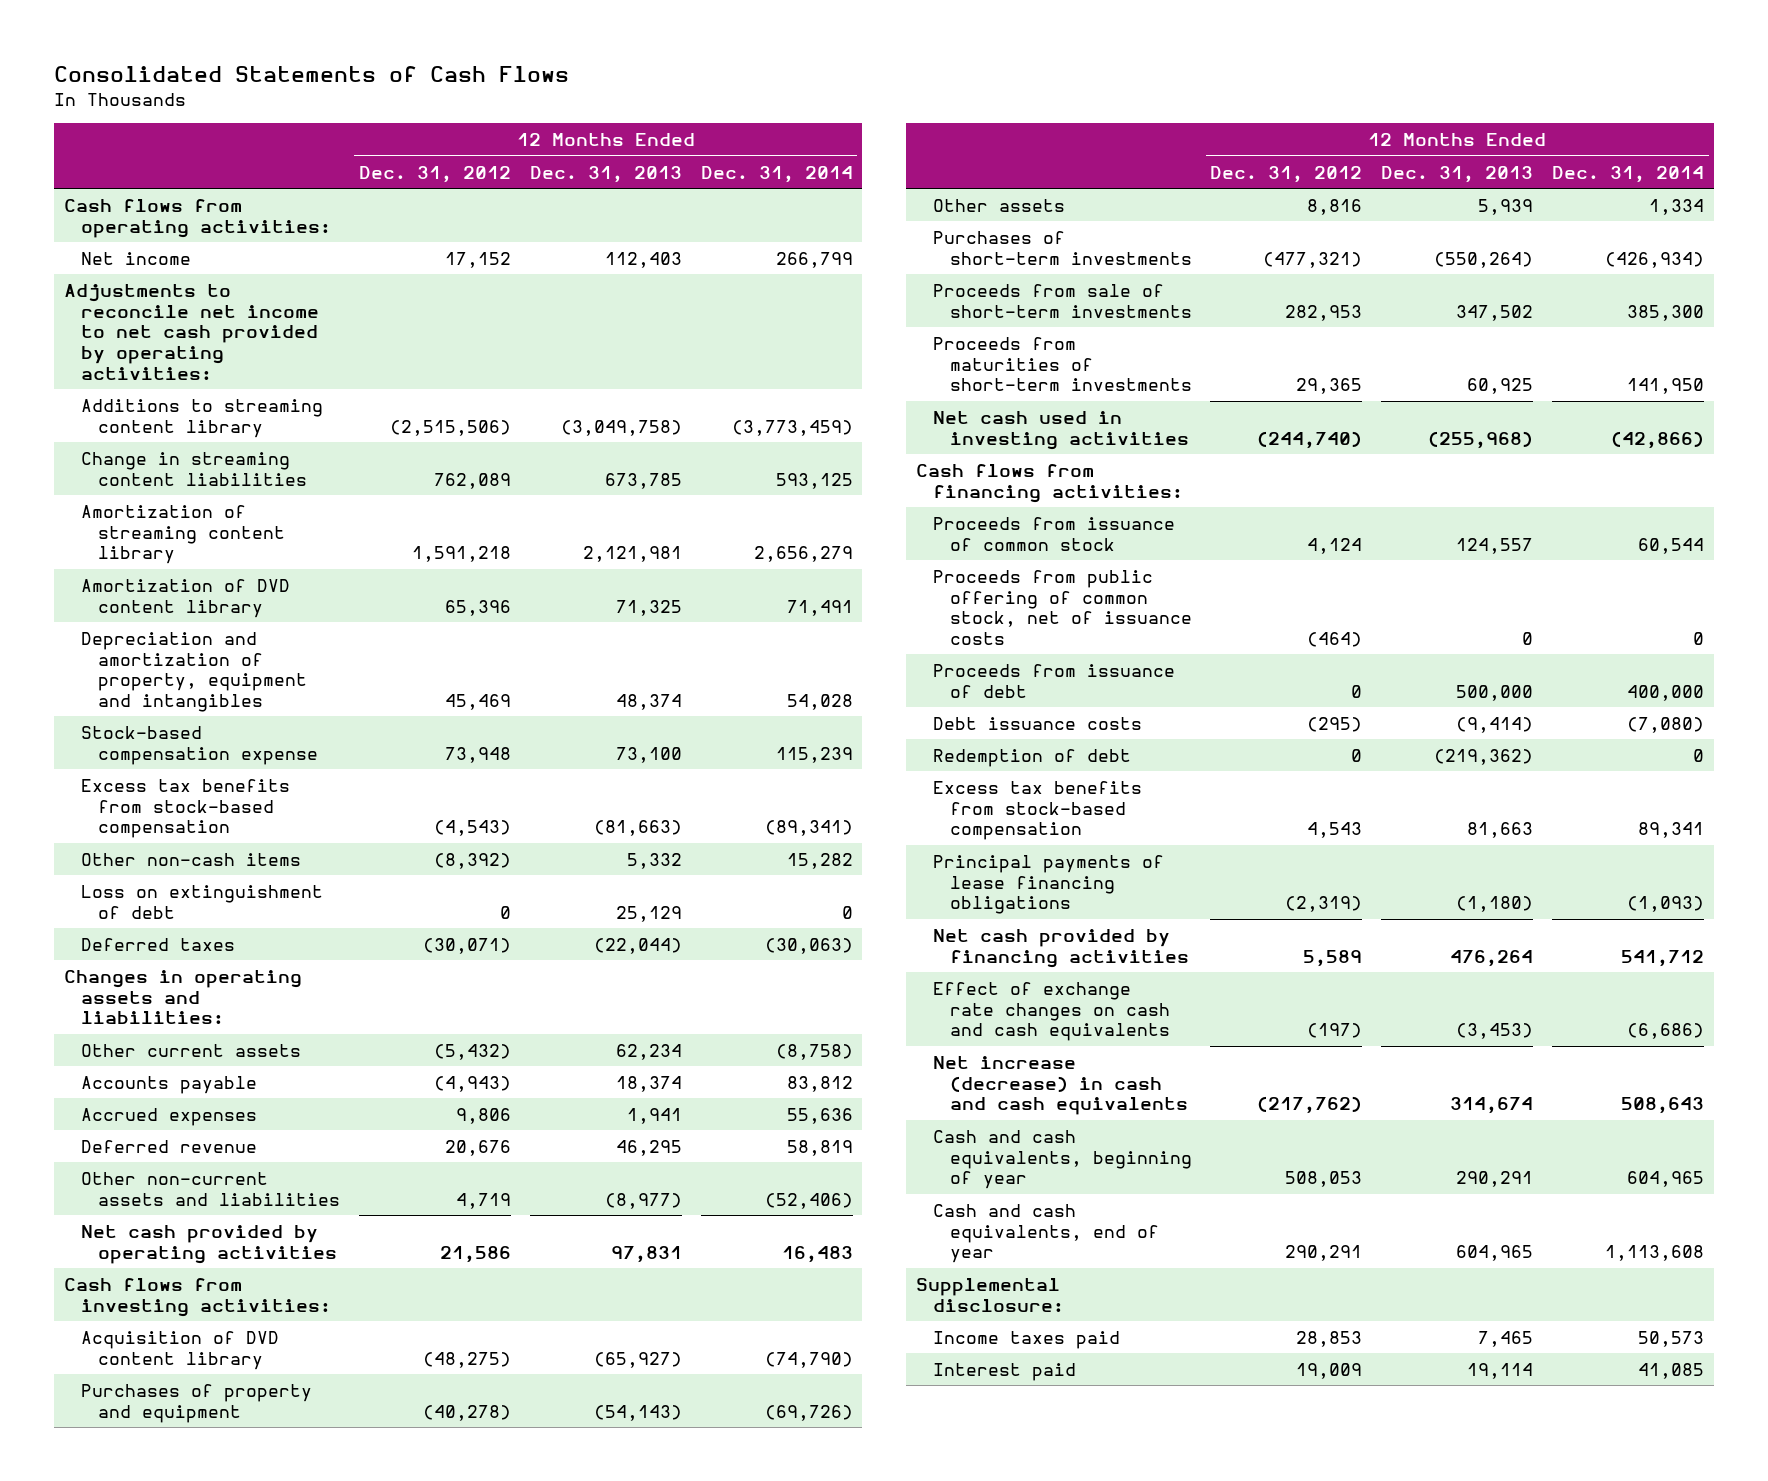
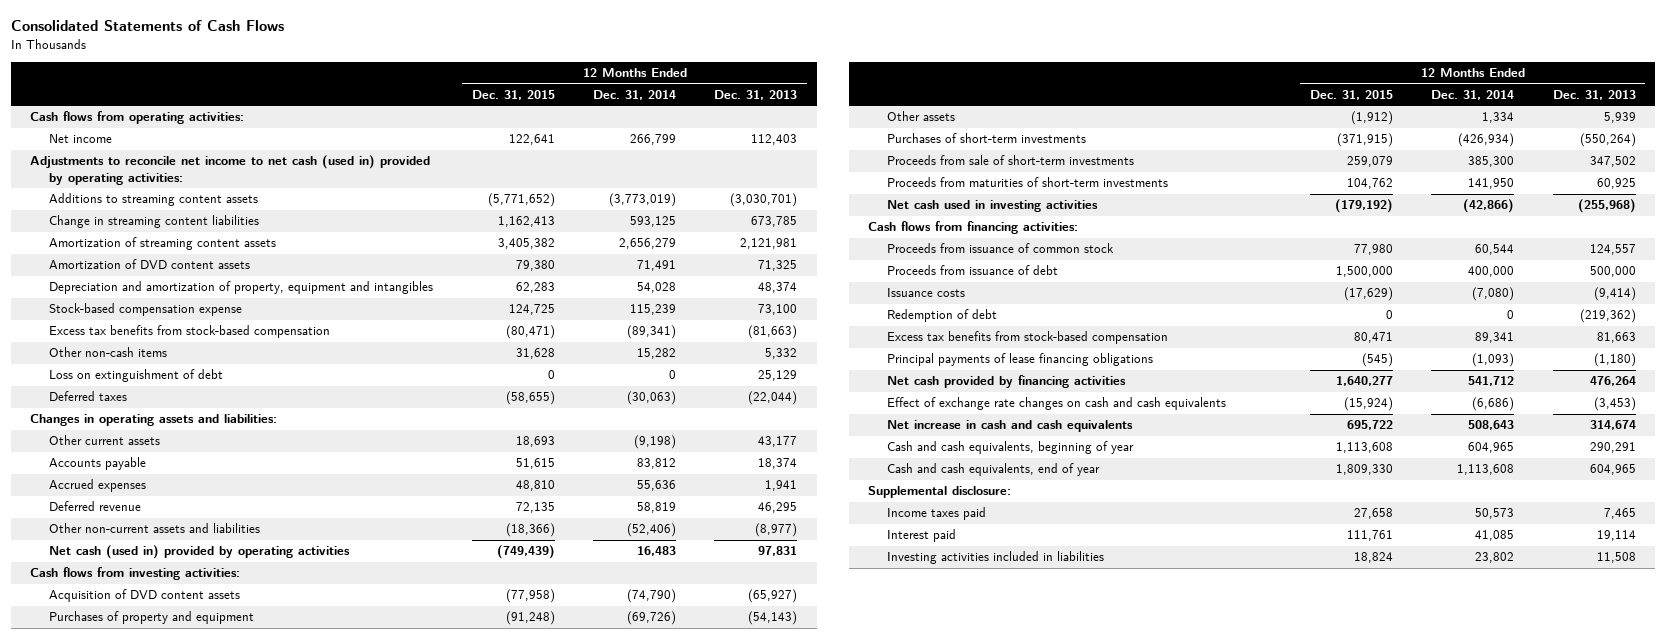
- | 12 Months Ended Dec. 31, 2012 | 12 Months Ended Dec. 31, 2013 | 12 Months Ended Dec. 31, 2014
+ | 12 Months Ended Dec. 31, 2015 | 12 Months Ended Dec. 31, 2014 | 12 Months Ended Dec. 31, 2013
- Adjustments to reconcile net income to net cash provided by operating activities:
- Additions to streaming content library | (2,515,506) | (3,049,758) | (3,773,459)
+ Adjustments to reconcile net income to net cash (used in) provided by operating activities:
+ Additions to streaming content assets | (5,771,652) | (3,773,019) | (3,030,701)
- Amortization of streaming content library | 1,591,218 | 2,121,981 | 2,656,279
- Amortization of DVD content library | 65,396 | 71,325 | 71,491
+ Amortization of streaming content assets | 3,405,382 | 2,656,279 | 2,121,981
+ Amortization of DVD content assets | 79,380 | 71,491 | 71,325
- Other current assets | (5,432) | 62,234 | (8,758)
+ Other current assets | 18,693 | (9,198) | 43,177
- Net cash provided by operating activities | 21,586 | 97,831 | 16,483
+ Net cash (used in) provided by operating activities | (749,439) | 16,483 | 97,831
- Acquisition of DVD content library | (48,275) | (65,927) | (74,790)
+ Acquisition of DVD content assets | (77,958) | (74,790) | (65,927)
- Proceeds from public offering of common stock, net of issuance costs | (464) | 0 | 0
- Debt issuance costs | (295) | (9,414) | (7,080)
+ Issuance costs | (17,629) | (7,080) | (9,414)
- Net increase (decrease) in cash and cash equivalents | (217,762) | 314,674 | 508,643
+ Net increase in cash and cash equivalents | 695,722 | 508,643 | 314,674
+ Investing activities included in liabilities | 18,824 | 23,802 | 11,508

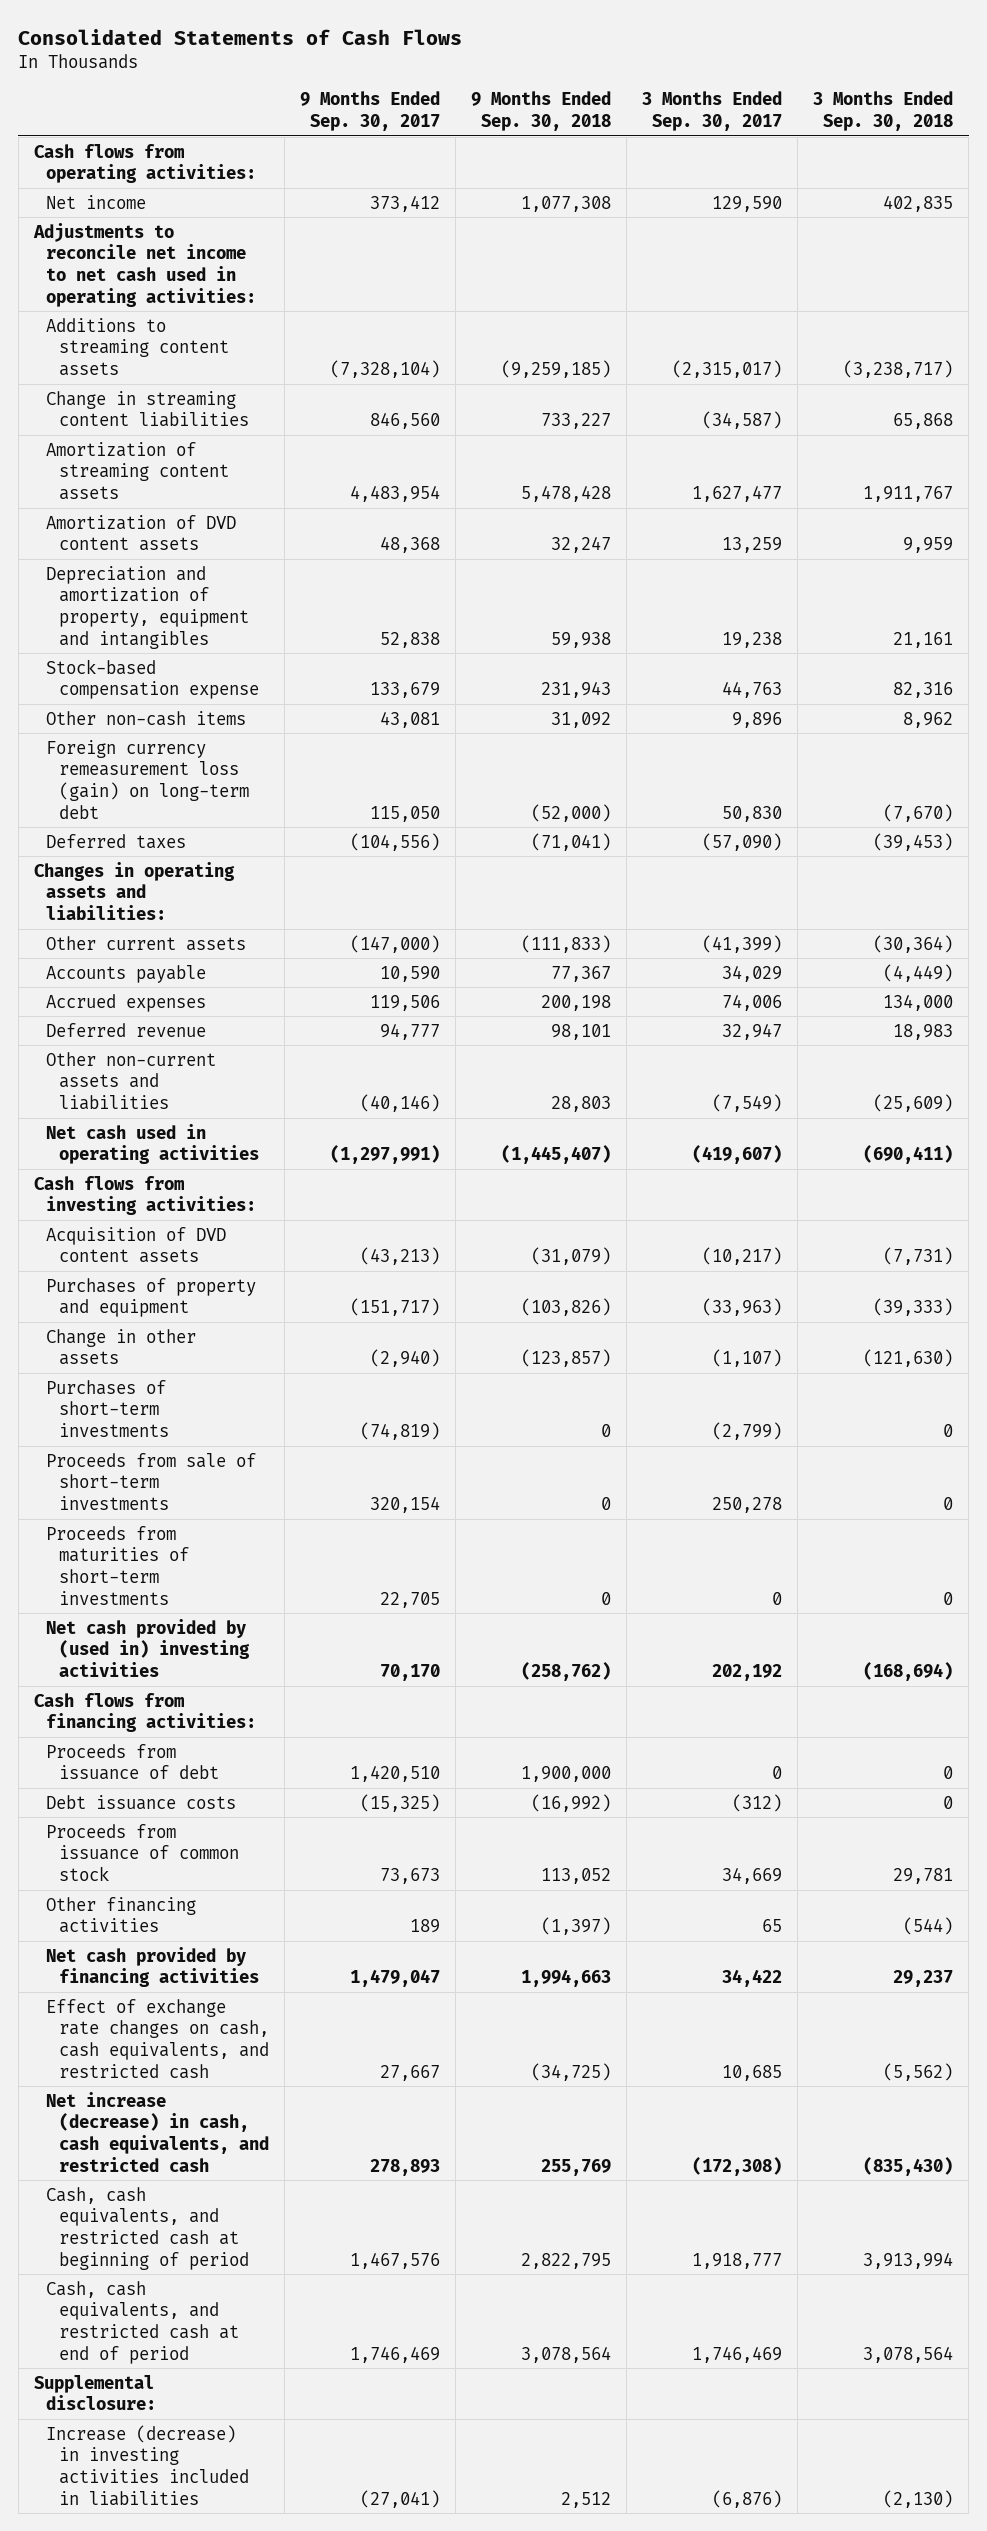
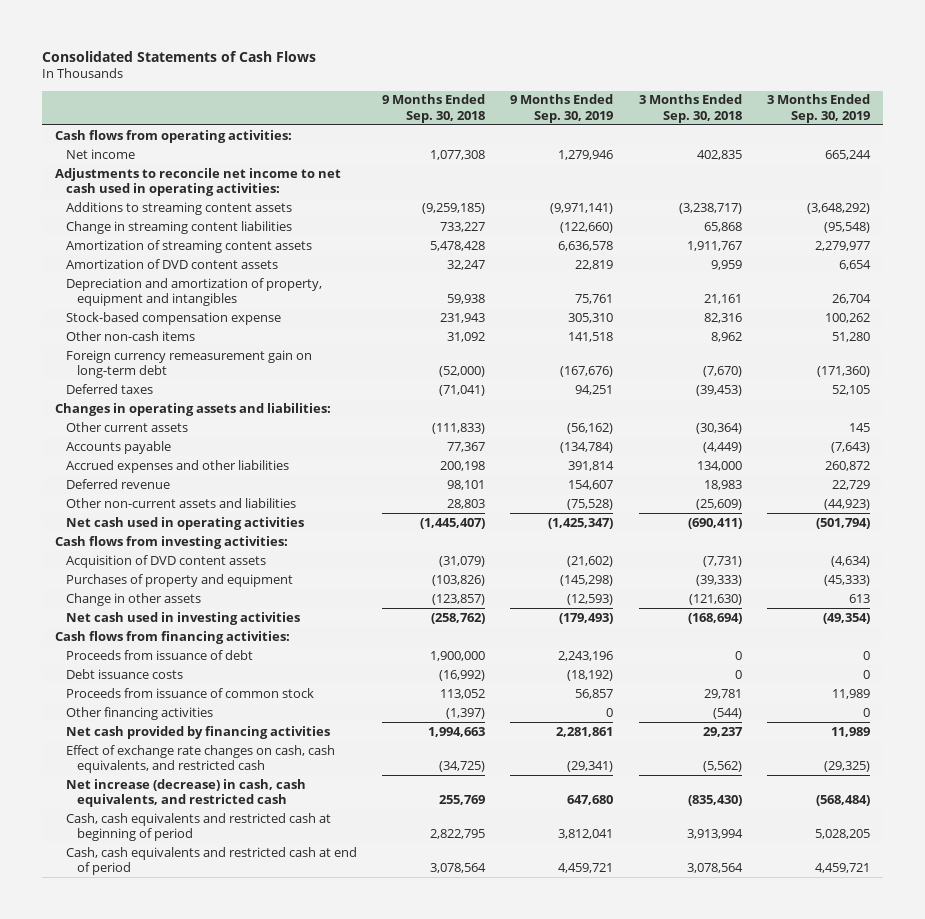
- | 9 Months Ended Sep. 30, 2017 | 9 Months Ended Sep. 30, 2018 | 3 Months Ended Sep. 30, 2017 | 3 Months Ended Sep. 30, 2018
+ | 9 Months Ended Sep. 30, 2018 | 9 Months Ended Sep. 30, 2019 | 3 Months Ended Sep. 30, 2018 | 3 Months Ended Sep. 30, 2019
- Foreign currency remeasurement loss (gain) on long-term debt | 115,050 | (52,000) | 50,830 | (7,670)
+ Foreign currency remeasurement gain on long-term debt | (52,000) | (167,676) | (7,670) | (171,360)
- Accrued expenses | 119,506 | 200,198 | 74,006 | 134,000
+ Accrued expenses and other liabilities | 200,198 | 391,814 | 134,000 | 260,872
- Purchases of short-term investments | (74,819) | 0 | (2,799) | 0
- Proceeds from sale of short-term investments | 320,154 | 0 | 250,278 | 0
- Proceeds from maturities of short-term investments | 22,705 | 0 | 0 | 0
- Net cash provided by (used in) investing activities | 70,170 | (258,762) | 202,192 | (168,694)
+ Net cash used in investing activities | (258,762) | (179,493) | (168,694) | (49,354)
- Cash, cash equivalents, and restricted cash at beginning of period | 1,467,576 | 2,822,795 | 1,918,777 | 3,913,994
- Cash, cash equivalents, and restricted cash at end of period | 1,746,469 | 3,078,564 | 1,746,469 | 3,078,564
- Supplemental disclosure:
- Increase (decrease) in investing activities included in liabilities | (27,041) | 2,512 | (6,876) | (2,130)
+ Cash, cash equivalents and restricted cash at beginning of period | 2,822,795 | 3,812,041 | 3,913,994 | 5,028,205
+ Cash, cash equivalents and restricted cash at end of period | 3,078,564 | 4,459,721 | 3,078,564 | 4,459,721

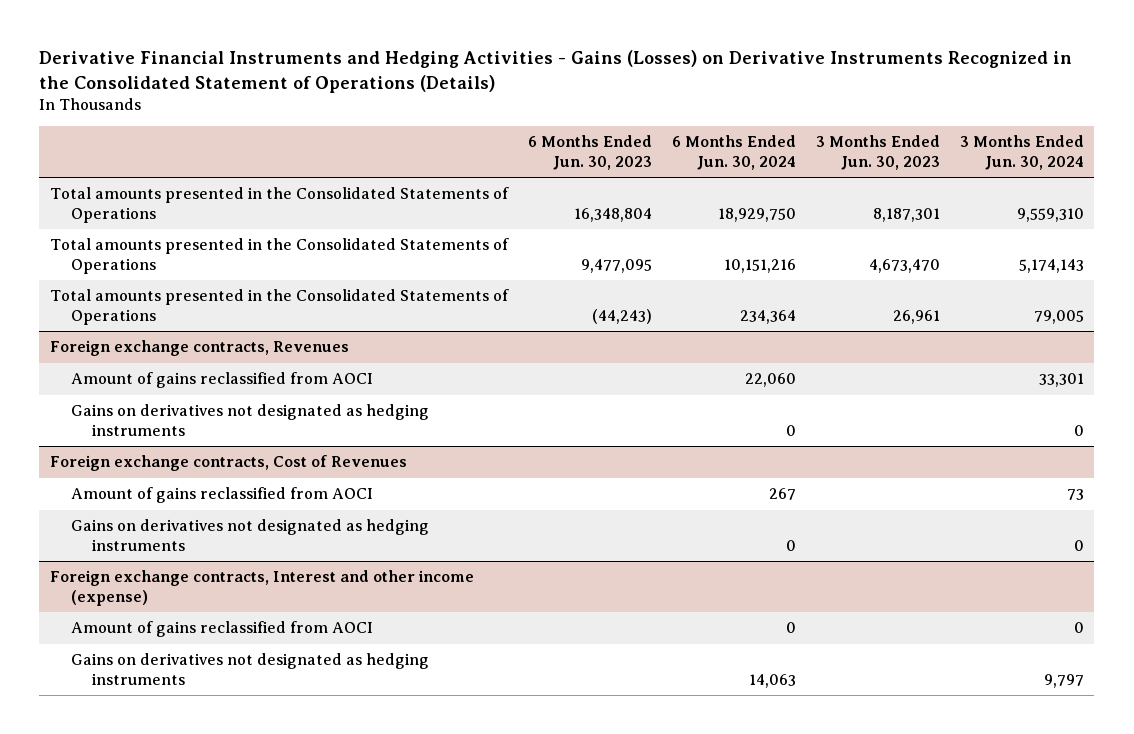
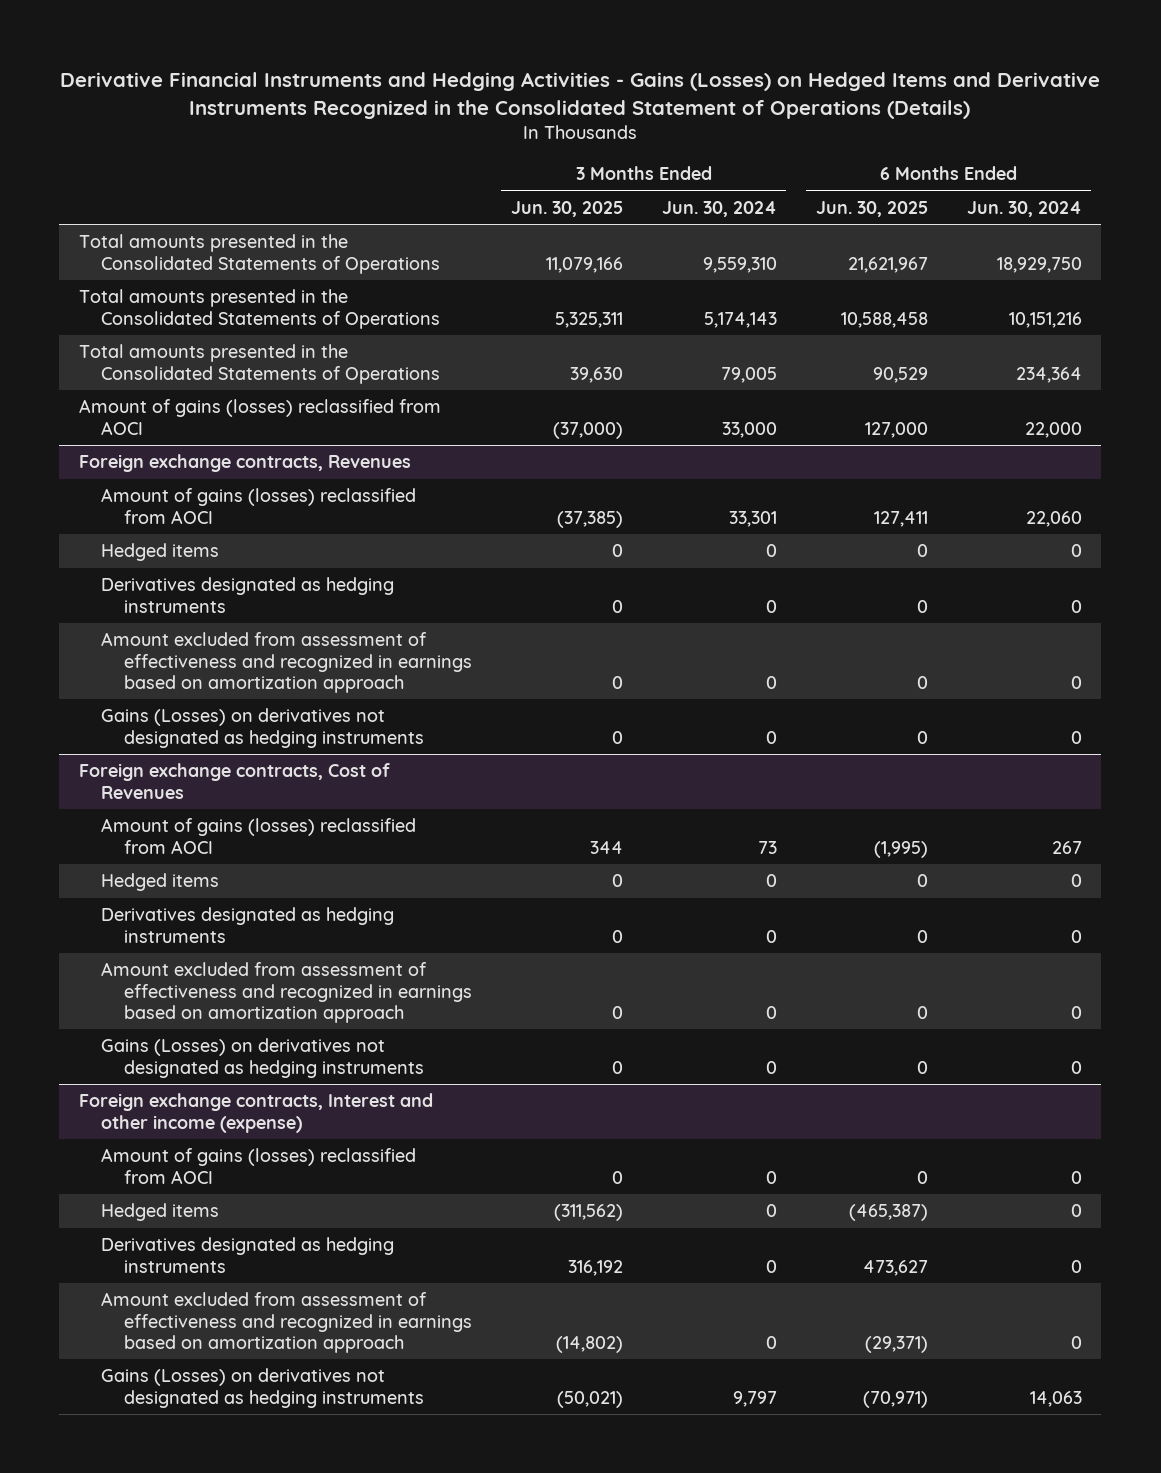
- Derivative Financial Instruments and Hedging Activities - Gains (Losses) on Derivative Instruments Recognized in the Consolidated Statement of Operations (Details)
+ Derivative Financial Instruments and Hedging Activities - Gains (Losses) on Hedged Items and Derivative Instruments Recognized in the Consolidated Statement of Operations (Details)
- | 6 Months Ended Jun. 30, 2023 | 6 Months Ended Jun. 30, 2024 | 3 Months Ended Jun. 30, 2023 | 3 Months Ended Jun. 30, 2024
+ | 3 Months Ended Jun. 30, 2025 | 3 Months Ended Jun. 30, 2024 | 6 Months Ended Jun. 30, 2025 | 6 Months Ended Jun. 30, 2024
+ Amount of gains (losses) reclassified from AOCI | (37,000) | 33,000 | 127,000 | 22,000
@ Foreign exchange contracts, Revenues
- Amount of gains reclassified from AOCI | | 22,060 | | 33,301
- Gains on derivatives not designated as hedging instruments | | 0 | | 0
+ Amount of gains (losses) reclassified from AOCI | (37,385) | 33,301 | 127,411 | 22,060
+ Hedged items | 0 | 0 | 0 | 0
+ Derivatives designated as hedging instruments | 0 | 0 | 0 | 0
+ Amount excluded from assessment of effectiveness and recognized in earnings based on amortization approach | 0 | 0 | 0 | 0
+ Gains (Losses) on derivatives not designated as hedging instruments | 0 | 0 | 0 | 0
@ Foreign exchange contracts, Cost of Revenues
- Amount of gains reclassified from AOCI | | 267 | | 73
- Gains on derivatives not designated as hedging instruments | | 0 | | 0
+ Amount of gains (losses) reclassified from AOCI | 344 | 73 | (1,995) | 267
+ Hedged items | 0 | 0 | 0 | 0
+ Derivatives designated as hedging instruments | 0 | 0 | 0 | 0
+ Amount excluded from assessment of effectiveness and recognized in earnings based on amortization approach | 0 | 0 | 0 | 0
+ Gains (Losses) on derivatives not designated as hedging instruments | 0 | 0 | 0 | 0
@ Foreign exchange contracts, Interest and other income (expense)
- Amount of gains reclassified from AOCI | | 0 | | 0
- Gains on derivatives not designated as hedging instruments | | 14,063 | | 9,797
+ Amount of gains (losses) reclassified from AOCI | 0 | 0 | 0 | 0
+ Hedged items | (311,562) | 0 | (465,387) | 0
+ Derivatives designated as hedging instruments | 316,192 | 0 | 473,627 | 0
+ Amount excluded from assessment of effectiveness and recognized in earnings based on amortization approach | (14,802) | 0 | (29,371) | 0
+ Gains (Losses) on derivatives not designated as hedging instruments | (50,021) | 9,797 | (70,971) | 14,063

